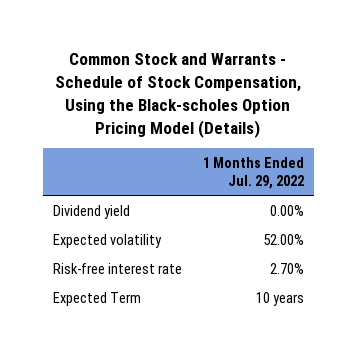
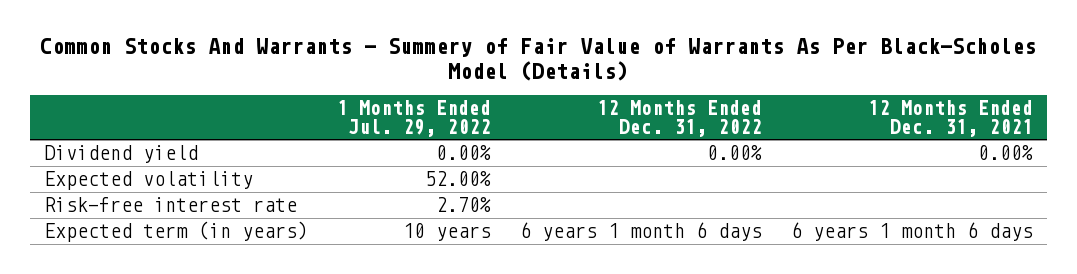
- Common Stock and Warrants - Schedule of Stock Compensation, Using the Black-scholes Option Pricing Model (Details)
+ Common Stocks And Warrants - Summery of Fair Value of Warrants As Per Black-Scholes Model (Details)
- | 1 Months Ended Jul. 29, 2022
+ | 1 Months Ended Jul. 29, 2022 | 12 Months Ended Dec. 31, 2022 | 12 Months Ended Dec. 31, 2021
- Expected Term | 10 years
+ Expected term (in years) | 10 years | 6 years 1 month 6 days | 6 years 1 month 6 days

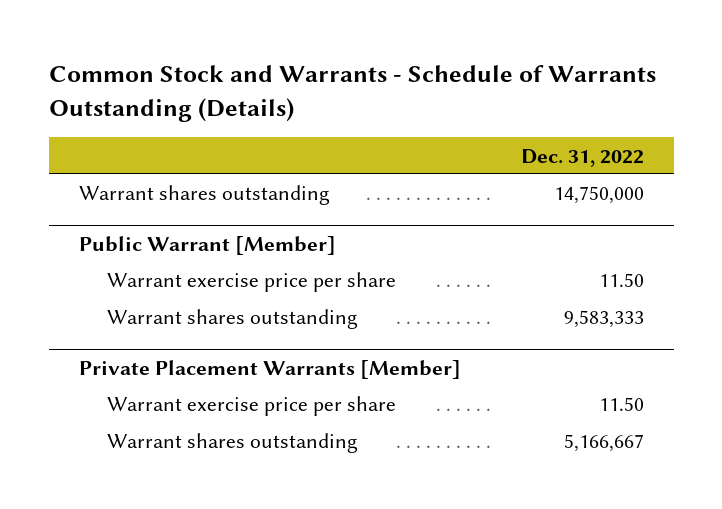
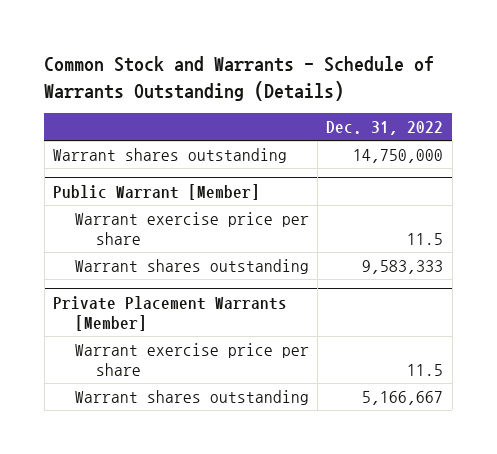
@ Public Warrant [Member]
- Warrant exercise price per share | 11.50
+ Warrant exercise price per share | 11.5
@ Private Placement Warrants [Member]
- Warrant exercise price per share | 11.50
+ Warrant exercise price per share | 11.5

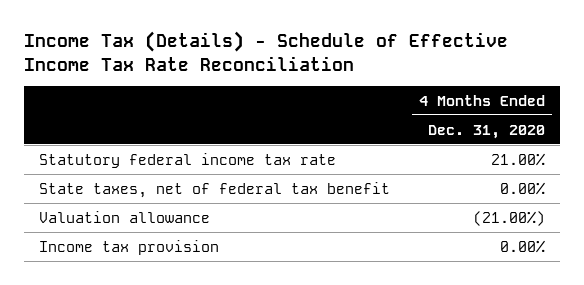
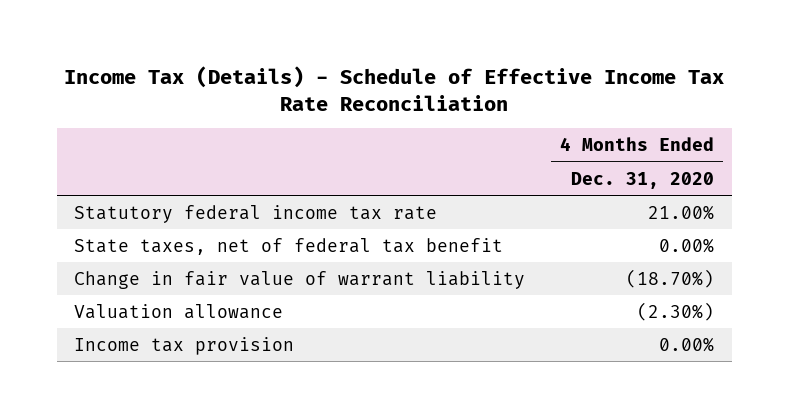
- Valuation allowance | (21.00%)
+ Change in fair value of warrant liability | (18.70%)
+ Valuation allowance | (2.30%)

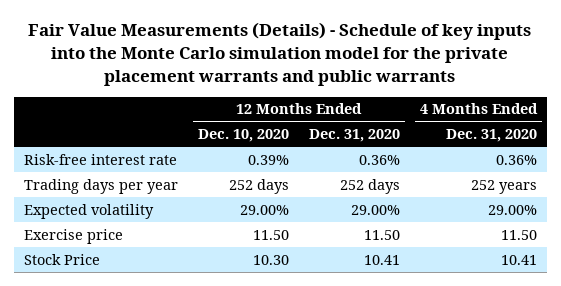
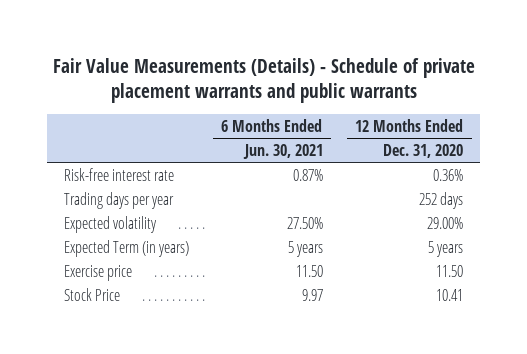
- Fair Value Measurements (Details) - Schedule of key inputs into the Monte Carlo simulation model for the private placement warrants and public warrants
+ Fair Value Measurements (Details) - Schedule of private placement warrants and public warrants
- | 12 Months Ended Dec. 10, 2020 | 12 Months Ended Dec. 31, 2020 | 4 Months Ended Dec. 31, 2020
+ | 6 Months Ended Jun. 30, 2021 | 12 Months Ended Dec. 31, 2020
+ Expected Term (in years) | 5 years | 5 years

